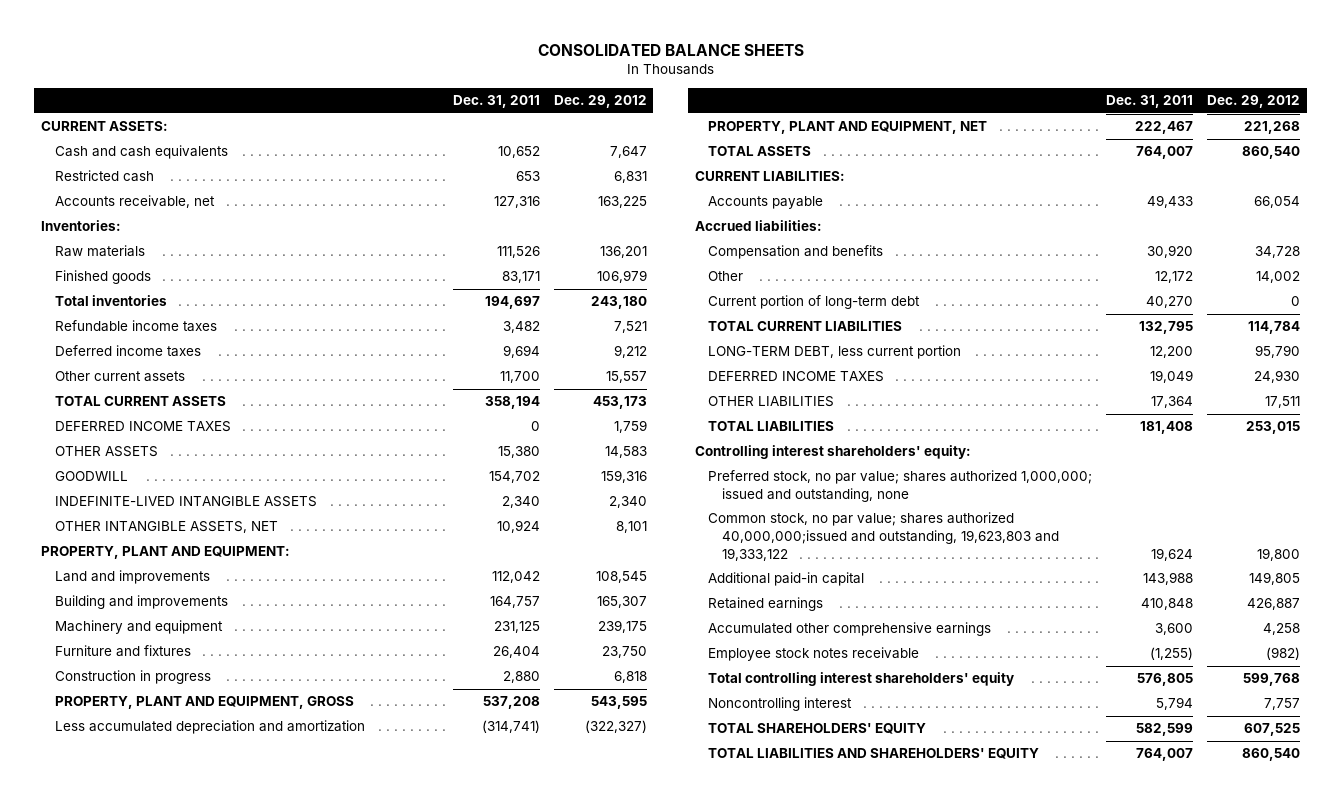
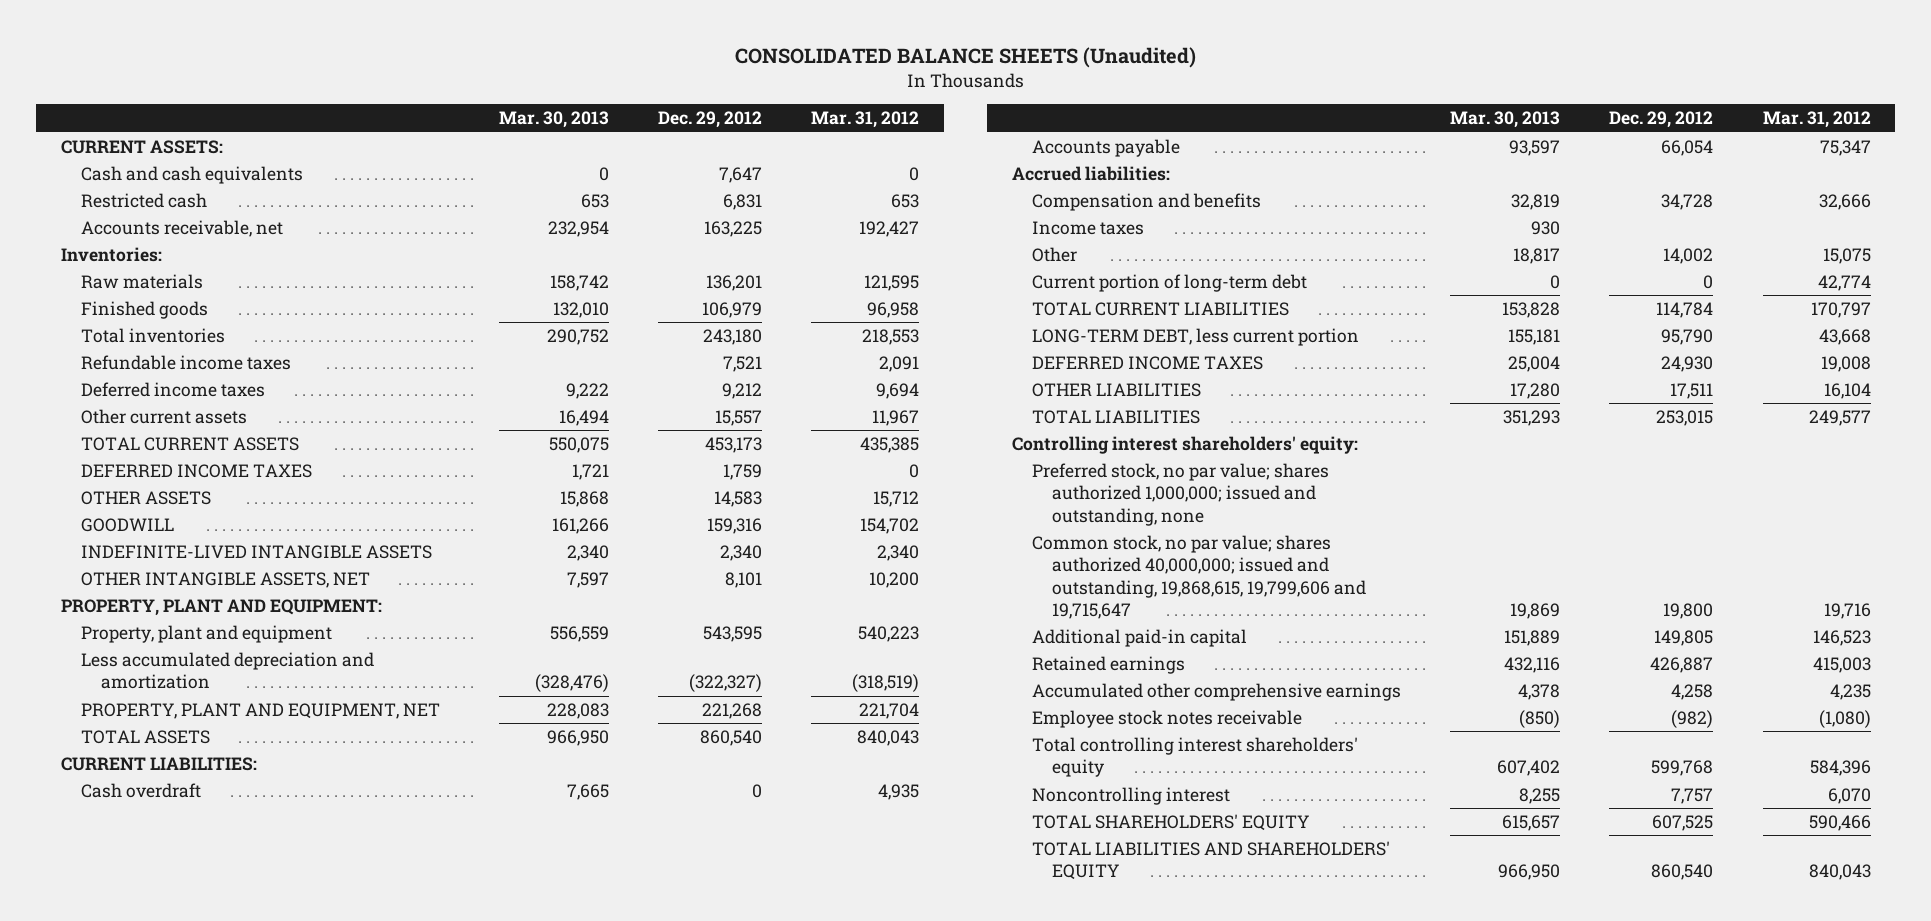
- CONSOLIDATED BALANCE SHEETS
+ CONSOLIDATED BALANCE SHEETS (Unaudited)
- | Dec. 31, 2011 | Dec. 29, 2012
+ | Mar. 30, 2013 | Dec. 29, 2012 | Mar. 31, 2012
- Land and improvements | 112,042 | 108,545
- Building and improvements | 164,757 | 165,307
- Machinery and equipment | 231,125 | 239,175
- Furniture and fixtures | 26,404 | 23,750
- Construction in progress | 2,880 | 6,818
- PROPERTY, PLANT AND EQUIPMENT, GROSS | 537,208 | 543,595
+ Property, plant and equipment | 556,559 | 543,595 | 540,223
+ Cash overdraft | 7,665 | 0 | 4,935
+ Income taxes | 930 | |
- Common stock, no par value; shares authorized 40,000,000;issued and outstanding, 19,623,803 and 19,333,122 | 19,624 | 19,800
+ Common stock, no par value; shares authorized 40,000,000; issued and outstanding, 19,868,615, 19,799,606 and 19,715,647 | 19,869 | 19,800 | 19,716

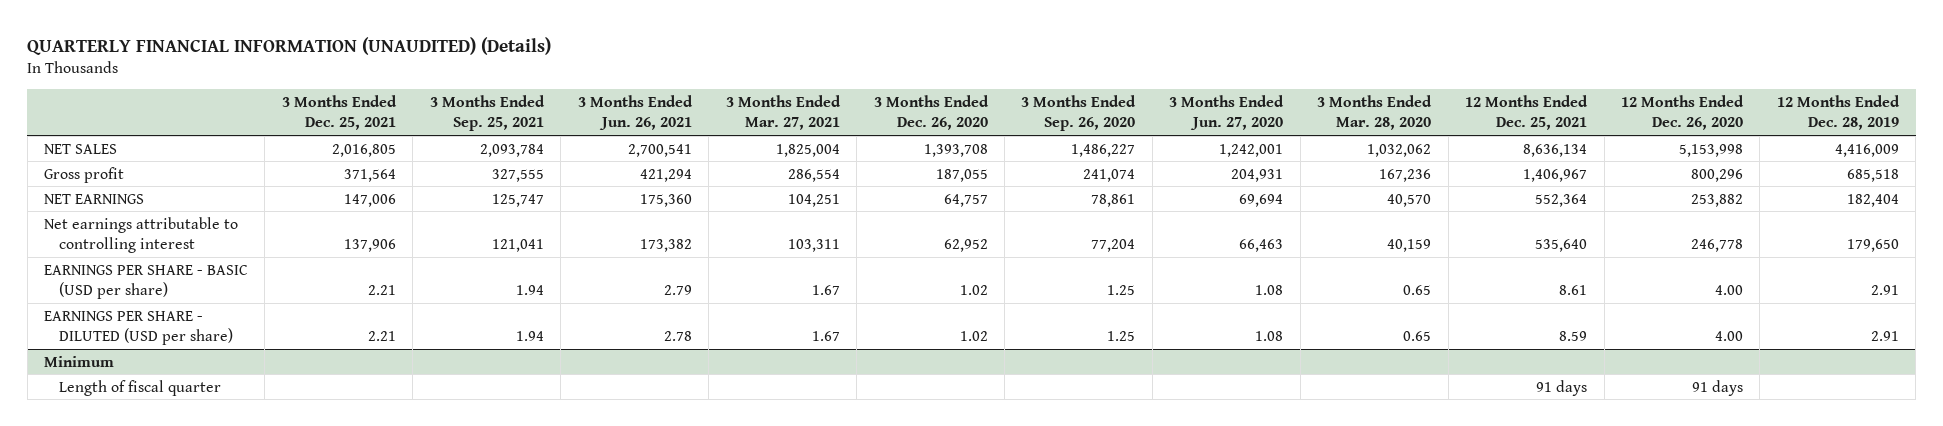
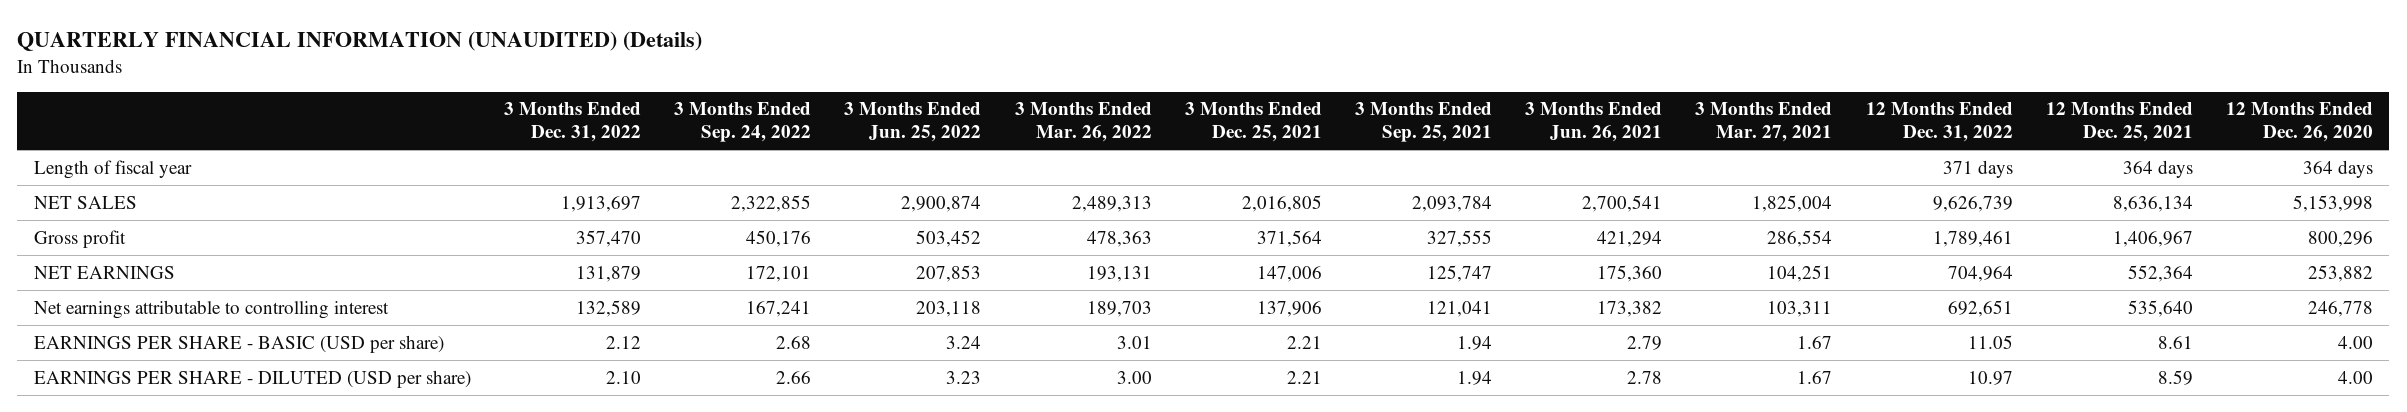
- | 3 Months Ended Dec. 25, 2021 | 3 Months Ended Sep. 25, 2021 | 3 Months Ended Jun. 26, 2021 | 3 Months Ended Mar. 27, 2021 | 3 Months Ended Dec. 26, 2020 | 3 Months Ended Sep. 26, 2020 | 3 Months Ended Jun. 27, 2020 | 3 Months Ended Mar. 28, 2020 | 12 Months Ended Dec. 25, 2021 | 12 Months Ended Dec. 26, 2020 | 12 Months Ended Dec. 28, 2019
+ | 3 Months Ended Dec. 31, 2022 | 3 Months Ended Sep. 24, 2022 | 3 Months Ended Jun. 25, 2022 | 3 Months Ended Mar. 26, 2022 | 3 Months Ended Dec. 25, 2021 | 3 Months Ended Sep. 25, 2021 | 3 Months Ended Jun. 26, 2021 | 3 Months Ended Mar. 27, 2021 | 12 Months Ended Dec. 31, 2022 | 12 Months Ended Dec. 25, 2021 | 12 Months Ended Dec. 26, 2020
+ Length of fiscal year | | | | | | | | | 371 days | 364 days | 364 days
- Minimum
- Length of fiscal quarter | | | | | | | | | 91 days | 91 days |

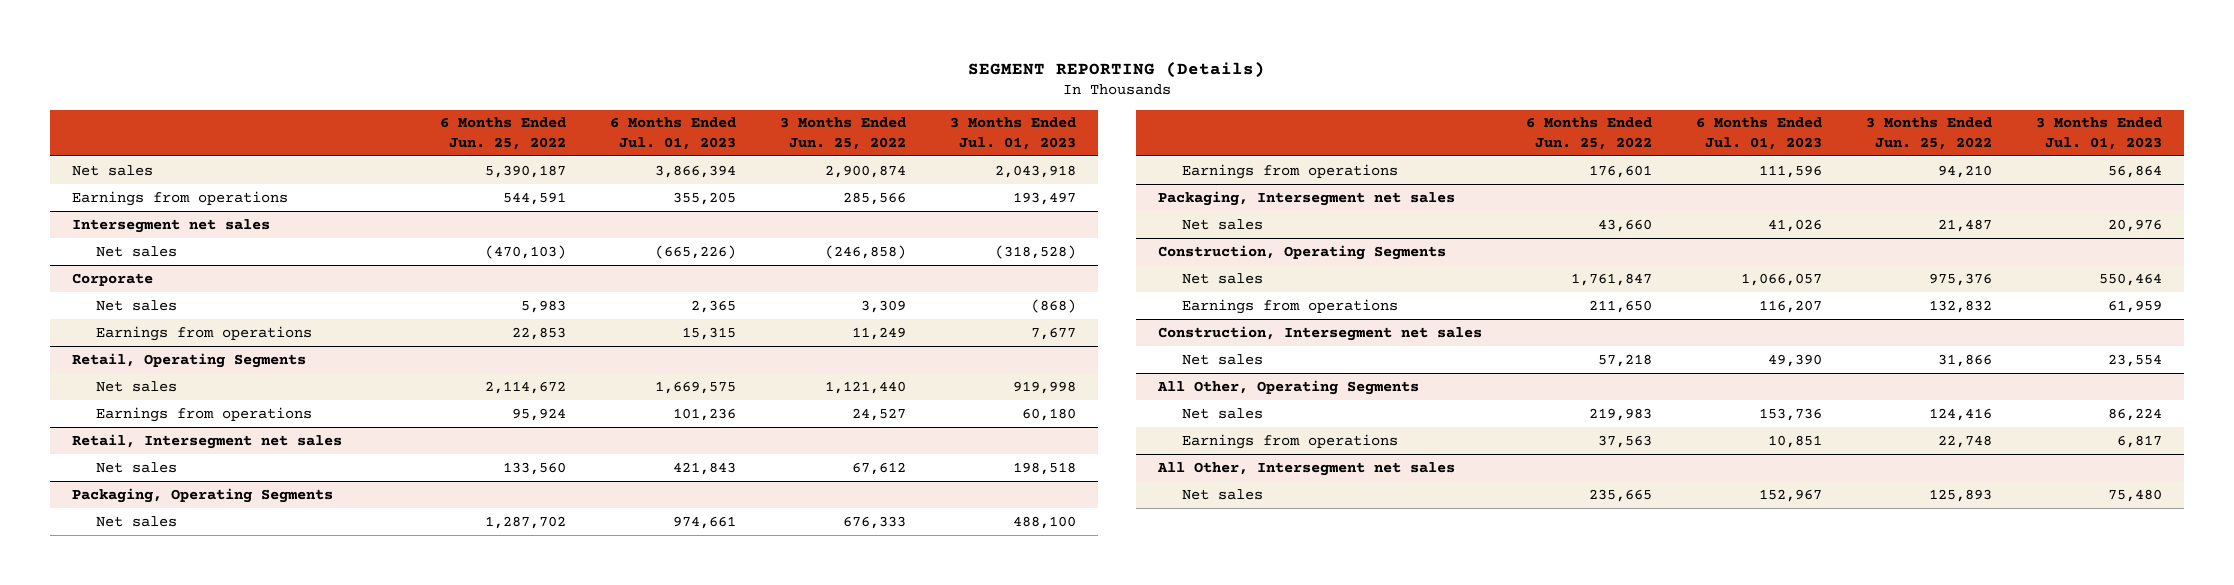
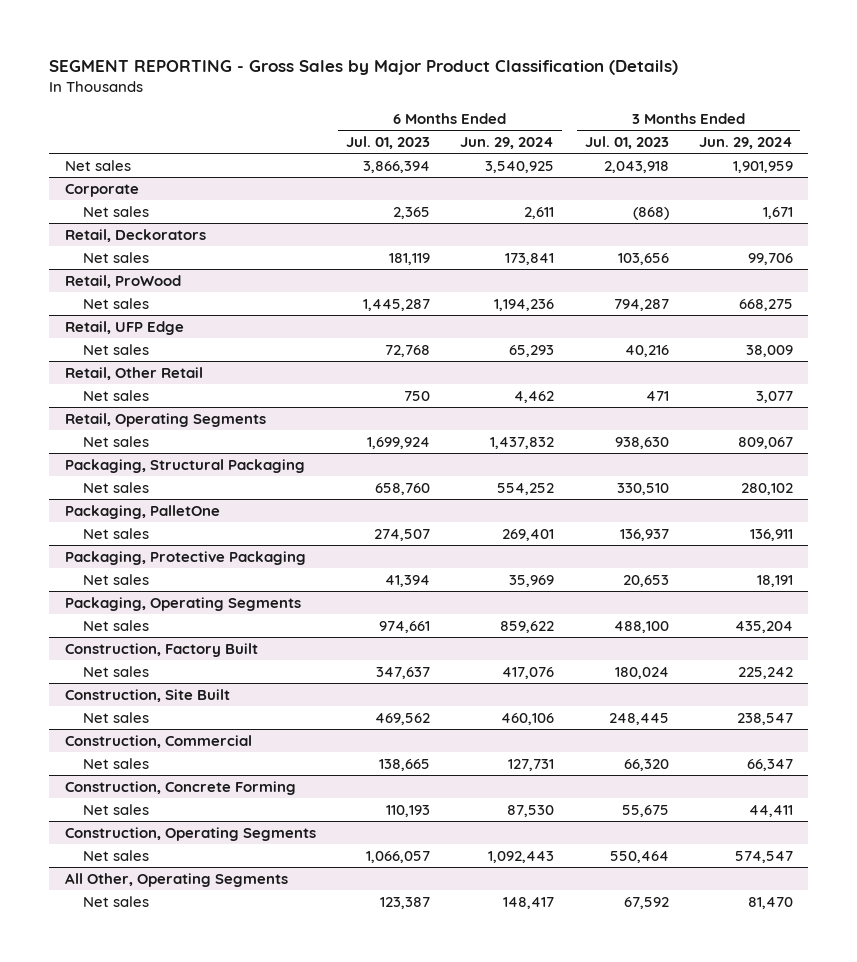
- SEGMENT REPORTING (Details)
+ SEGMENT REPORTING - Gross Sales by Major Product Classification (Details)
- | 6 Months Ended Jun. 25, 2022 | 6 Months Ended Jul. 01, 2023 | 3 Months Ended Jun. 25, 2022 | 3 Months Ended Jul. 01, 2023
+ | 6 Months Ended Jul. 01, 2023 | 6 Months Ended Jun. 29, 2024 | 3 Months Ended Jul. 01, 2023 | 3 Months Ended Jun. 29, 2024
- Earnings from operations | 544,591 | 355,205 | 285,566 | 193,497
- Intersegment net sales
- Net sales | (470,103) | (665,226) | (246,858) | (318,528)
@ Corporate
- Earnings from operations | 22,853 | 15,315 | 11,249 | 7,677
+ Retail, Deckorators
+ Net sales | 181,119 | 173,841 | 103,656 | 99,706
+ Retail, ProWood
+ Net sales | 1,445,287 | 1,194,236 | 794,287 | 668,275
+ Retail, UFP Edge
+ Net sales | 72,768 | 65,293 | 40,216 | 38,009
+ Retail, Other Retail
+ Net sales | 750 | 4,462 | 471 | 3,077
@ Retail, Operating Segments
- Net sales | 2,114,672 | 1,669,575 | 1,121,440 | 919,998
- Earnings from operations | 95,924 | 101,236 | 24,527 | 60,180
- Retail, Intersegment net sales
- Net sales | 133,560 | 421,843 | 67,612 | 198,518
@ Retail, Operating Segments
+ Net sales | 1,699,924 | 1,437,832 | 938,630 | 809,067
+ Packaging, Structural Packaging
+ Net sales | 658,760 | 554,252 | 330,510 | 280,102
+ Packaging, PalletOne
+ Net sales | 274,507 | 269,401 | 136,937 | 136,911
+ Packaging, Protective Packaging
+ Net sales | 41,394 | 35,969 | 20,653 | 18,191
@ Packaging, Operating Segments
- Earnings from operations | 176,601 | 111,596 | 94,210 | 56,864
- Packaging, Intersegment net sales
- Net sales | 43,660 | 41,026 | 21,487 | 20,976
+ Construction, Factory Built
+ Net sales | 347,637 | 417,076 | 180,024 | 225,242
+ Construction, Site Built
+ Net sales | 469,562 | 460,106 | 248,445 | 238,547
+ Construction, Commercial
+ Net sales | 138,665 | 127,731 | 66,320 | 66,347
+ Construction, Concrete Forming
+ Net sales | 110,193 | 87,530 | 55,675 | 44,411
@ Construction, Operating Segments
- Earnings from operations | 211,650 | 116,207 | 132,832 | 61,959
- Construction, Intersegment net sales
- Net sales | 57,218 | 49,390 | 31,866 | 23,554
@ All Other, Operating Segments
- Net sales | 219,983 | 153,736 | 124,416 | 86,224
- Earnings from operations | 37,563 | 10,851 | 22,748 | 6,817
- All Other, Intersegment net sales
- Net sales | 235,665 | 152,967 | 125,893 | 75,480
@ All Other, Operating Segments
+ Net sales | 123,387 | 148,417 | 67,592 | 81,470

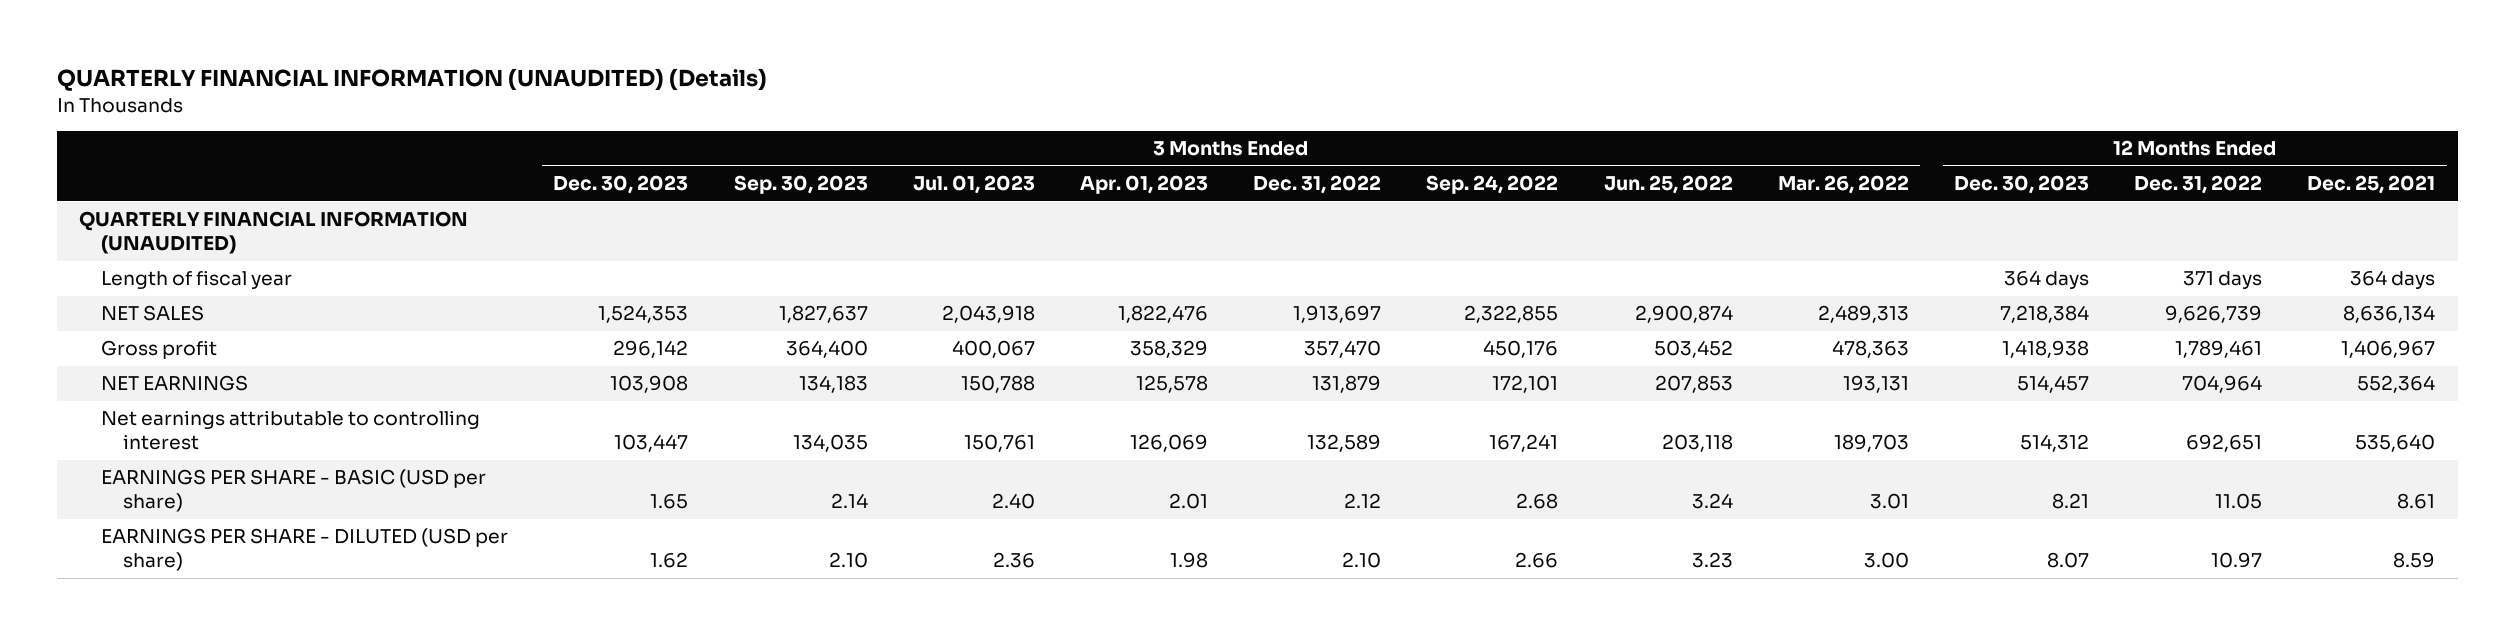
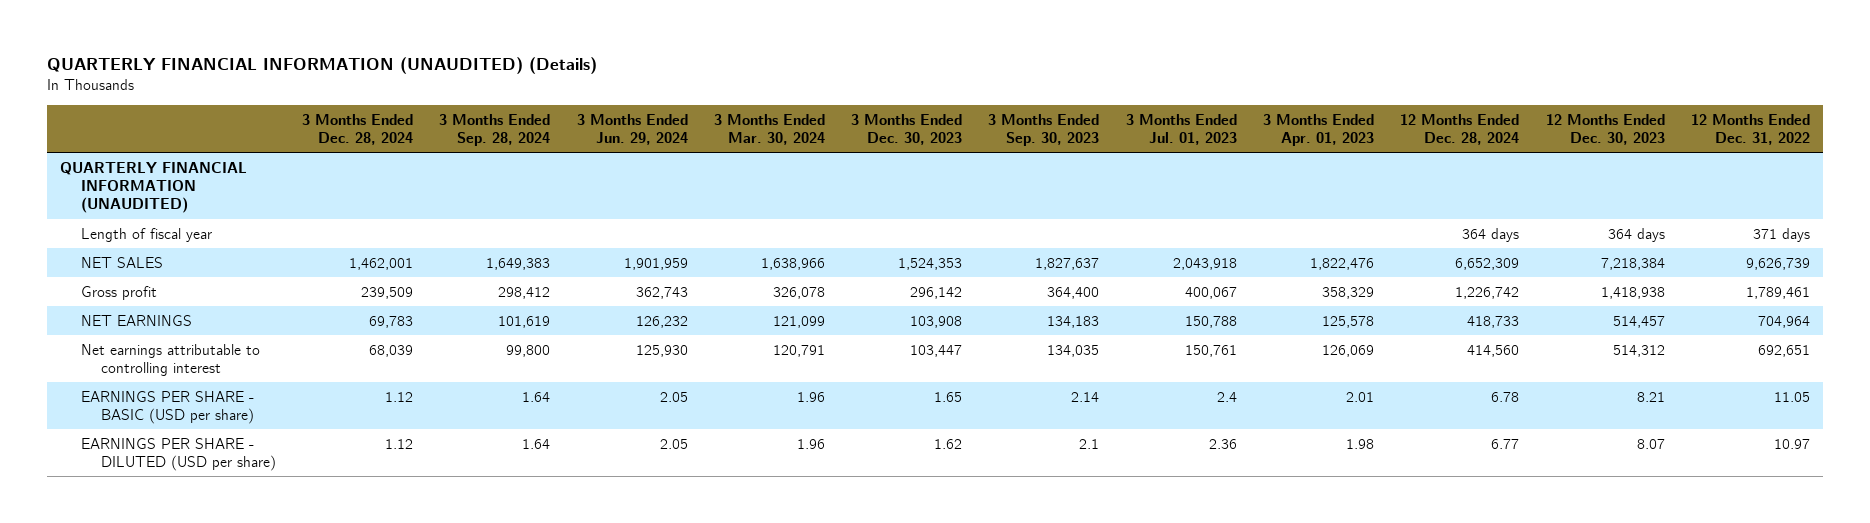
- | 3 Months Ended Dec. 30, 2023 | 3 Months Ended Sep. 30, 2023 | 3 Months Ended Jul. 01, 2023 | 3 Months Ended Apr. 01, 2023 | 3 Months Ended Dec. 31, 2022 | 3 Months Ended Sep. 24, 2022 | 3 Months Ended Jun. 25, 2022 | 3 Months Ended Mar. 26, 2022 | 12 Months Ended Dec. 30, 2023 | 12 Months Ended Dec. 31, 2022 | 12 Months Ended Dec. 25, 2021
+ | 3 Months Ended Dec. 28, 2024 | 3 Months Ended Sep. 28, 2024 | 3 Months Ended Jun. 29, 2024 | 3 Months Ended Mar. 30, 2024 | 3 Months Ended Dec. 30, 2023 | 3 Months Ended Sep. 30, 2023 | 3 Months Ended Jul. 01, 2023 | 3 Months Ended Apr. 01, 2023 | 12 Months Ended Dec. 28, 2024 | 12 Months Ended Dec. 30, 2023 | 12 Months Ended Dec. 31, 2022
- EARNINGS PER SHARE - BASIC (USD per share) | 1.65 | 2.14 | 2.40 | 2.01 | 2.12 | 2.68 | 3.24 | 3.01 | 8.21 | 11.05 | 8.61
- EARNINGS PER SHARE - DILUTED (USD per share) | 1.62 | 2.10 | 2.36 | 1.98 | 2.10 | 2.66 | 3.23 | 3.00 | 8.07 | 10.97 | 8.59
+ EARNINGS PER SHARE - BASIC (USD per share) | 1.12 | 1.64 | 2.05 | 1.96 | 1.65 | 2.14 | 2.4 | 2.01 | 6.78 | 8.21 | 11.05
+ EARNINGS PER SHARE - DILUTED (USD per share) | 1.12 | 1.64 | 2.05 | 1.96 | 1.62 | 2.1 | 2.36 | 1.98 | 6.77 | 8.07 | 10.97

